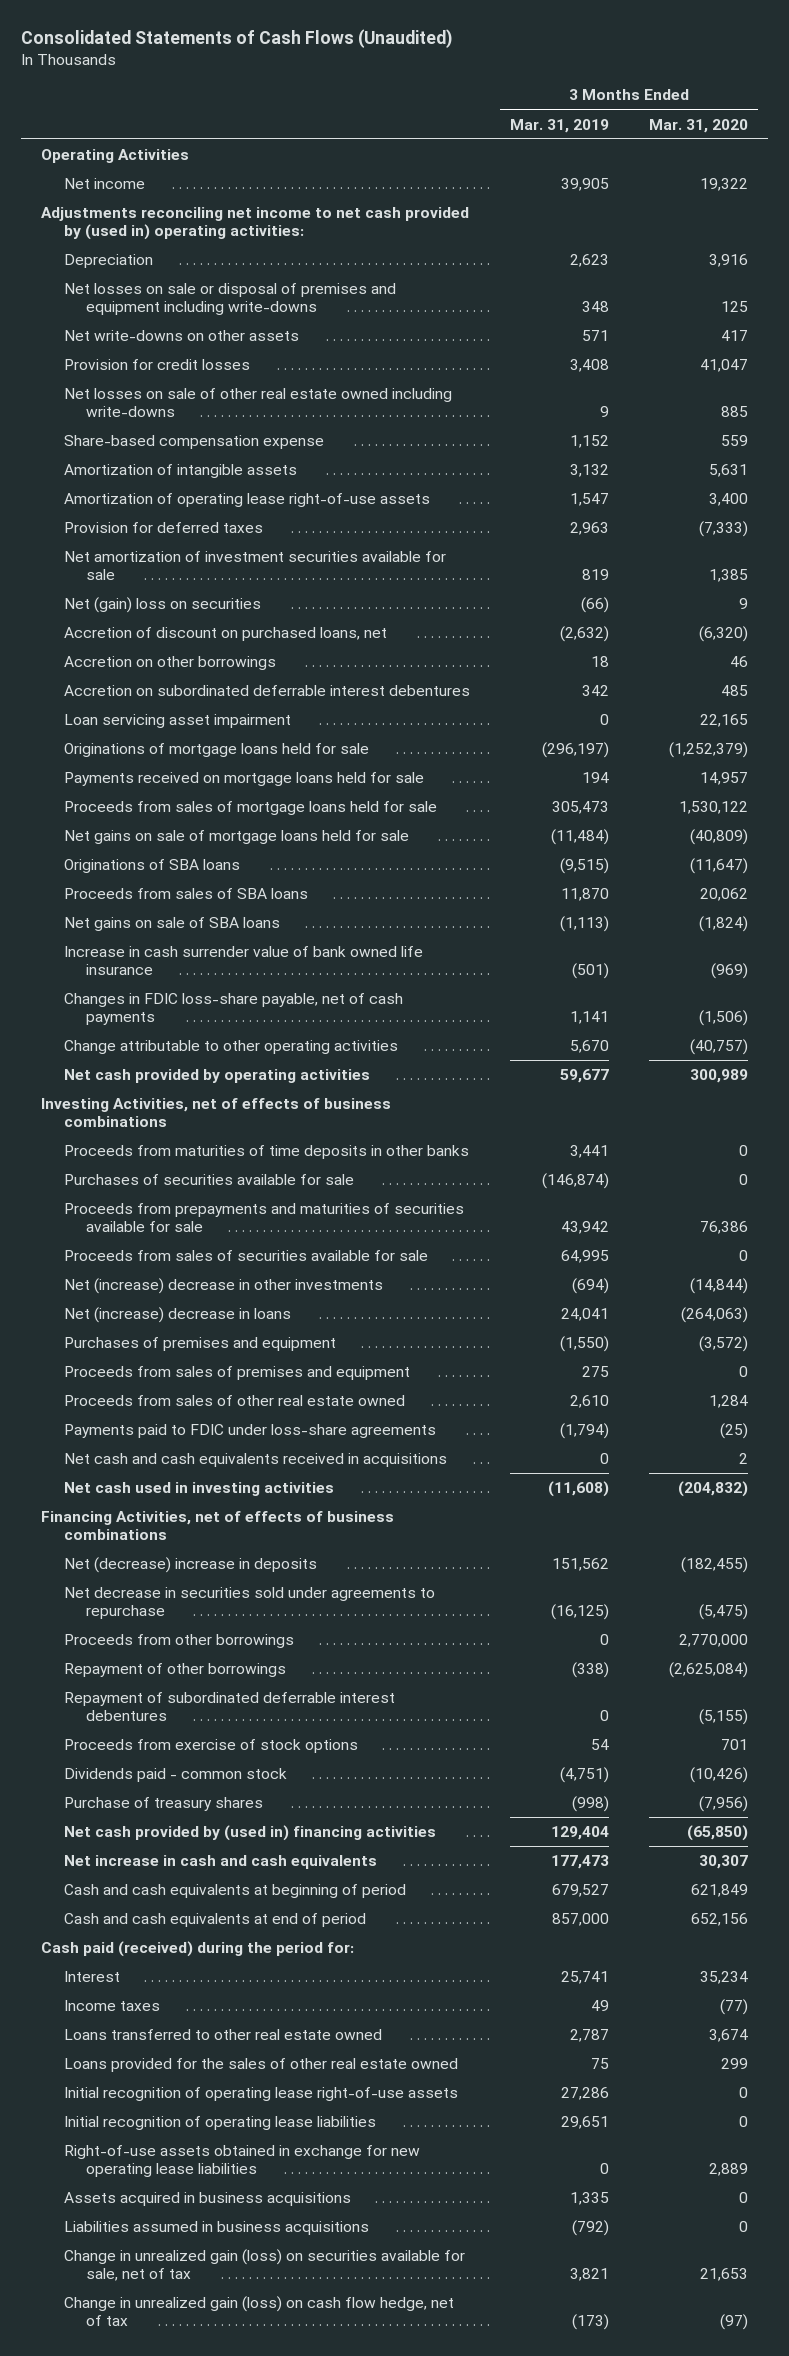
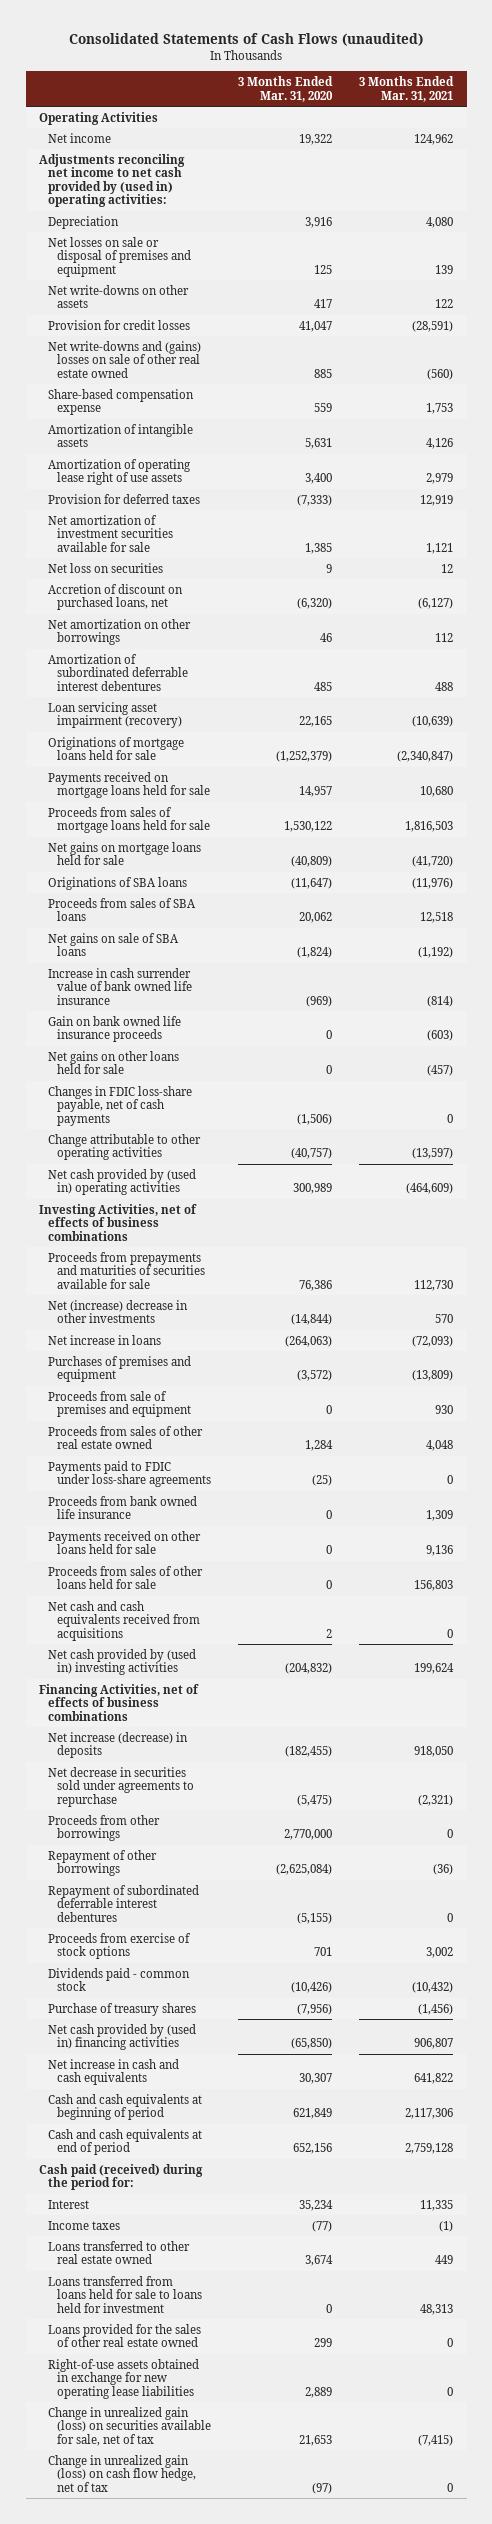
- Consolidated Statements of Cash Flows (Unaudited)
+ Consolidated Statements of Cash Flows (unaudited)
- | 3 Months Ended Mar. 31, 2019 | 3 Months Ended Mar. 31, 2020
+ | 3 Months Ended Mar. 31, 2020 | 3 Months Ended Mar. 31, 2021
- Net losses on sale or disposal of premises and equipment including write-downs | 348 | 125
+ Net losses on sale or disposal of premises and equipment | 125 | 139
- Net losses on sale of other real estate owned including write-downs | 9 | 885
+ Net write-downs and (gains) losses on sale of other real estate owned | 885 | (560)
- Amortization of operating lease right-of-use assets | 1,547 | 3,400
+ Amortization of operating lease right of use assets | 3,400 | 2,979
- Net (gain) loss on securities | (66) | 9
+ Net loss on securities | 9 | 12
- Accretion on other borrowings | 18 | 46
- Accretion on subordinated deferrable interest debentures | 342 | 485
- Loan servicing asset impairment | 0 | 22,165
+ Net amortization on other borrowings | 46 | 112
+ Amortization of subordinated deferrable interest debentures | 485 | 488
+ Loan servicing asset impairment (recovery) | 22,165 | (10,639)
- Net gains on sale of mortgage loans held for sale | (11,484) | (40,809)
+ Net gains on mortgage loans held for sale | (40,809) | (41,720)
+ Gain on bank owned life insurance proceeds | 0 | (603)
+ Net gains on other loans held for sale | 0 | (457)
- Net cash provided by operating activities | 59,677 | 300,989
+ Net cash provided by (used in) operating activities | 300,989 | (464,609)
- Proceeds from maturities of time deposits in other banks | 3,441 | 0
- Purchases of securities available for sale | (146,874) | 0
- Proceeds from sales of securities available for sale | 64,995 | 0
- Net (increase) decrease in loans | 24,041 | (264,063)
+ Net increase in loans | (264,063) | (72,093)
- Proceeds from sales of premises and equipment | 275 | 0
+ Proceeds from sale of premises and equipment | 0 | 930
- Net cash and cash equivalents received in acquisitions | 0 | 2
- Net cash used in investing activities | (11,608) | (204,832)
+ Proceeds from bank owned life insurance | 0 | 1,309
+ Payments received on other loans held for sale | 0 | 9,136
+ Proceeds from sales of other loans held for sale | 0 | 156,803
+ Net cash and cash equivalents received from acquisitions | 2 | 0
+ Net cash provided by (used in) investing activities | (204,832) | 199,624
- Net (decrease) increase in deposits | 151,562 | (182,455)
+ Net increase (decrease) in deposits | (182,455) | 918,050
+ Loans transferred from loans held for sale to loans held for investment | 0 | 48,313
- Initial recognition of operating lease right-of-use assets | 27,286 | 0
- Initial recognition of operating lease liabilities | 29,651 | 0
- Assets acquired in business acquisitions | 1,335 | 0
- Liabilities assumed in business acquisitions | (792) | 0

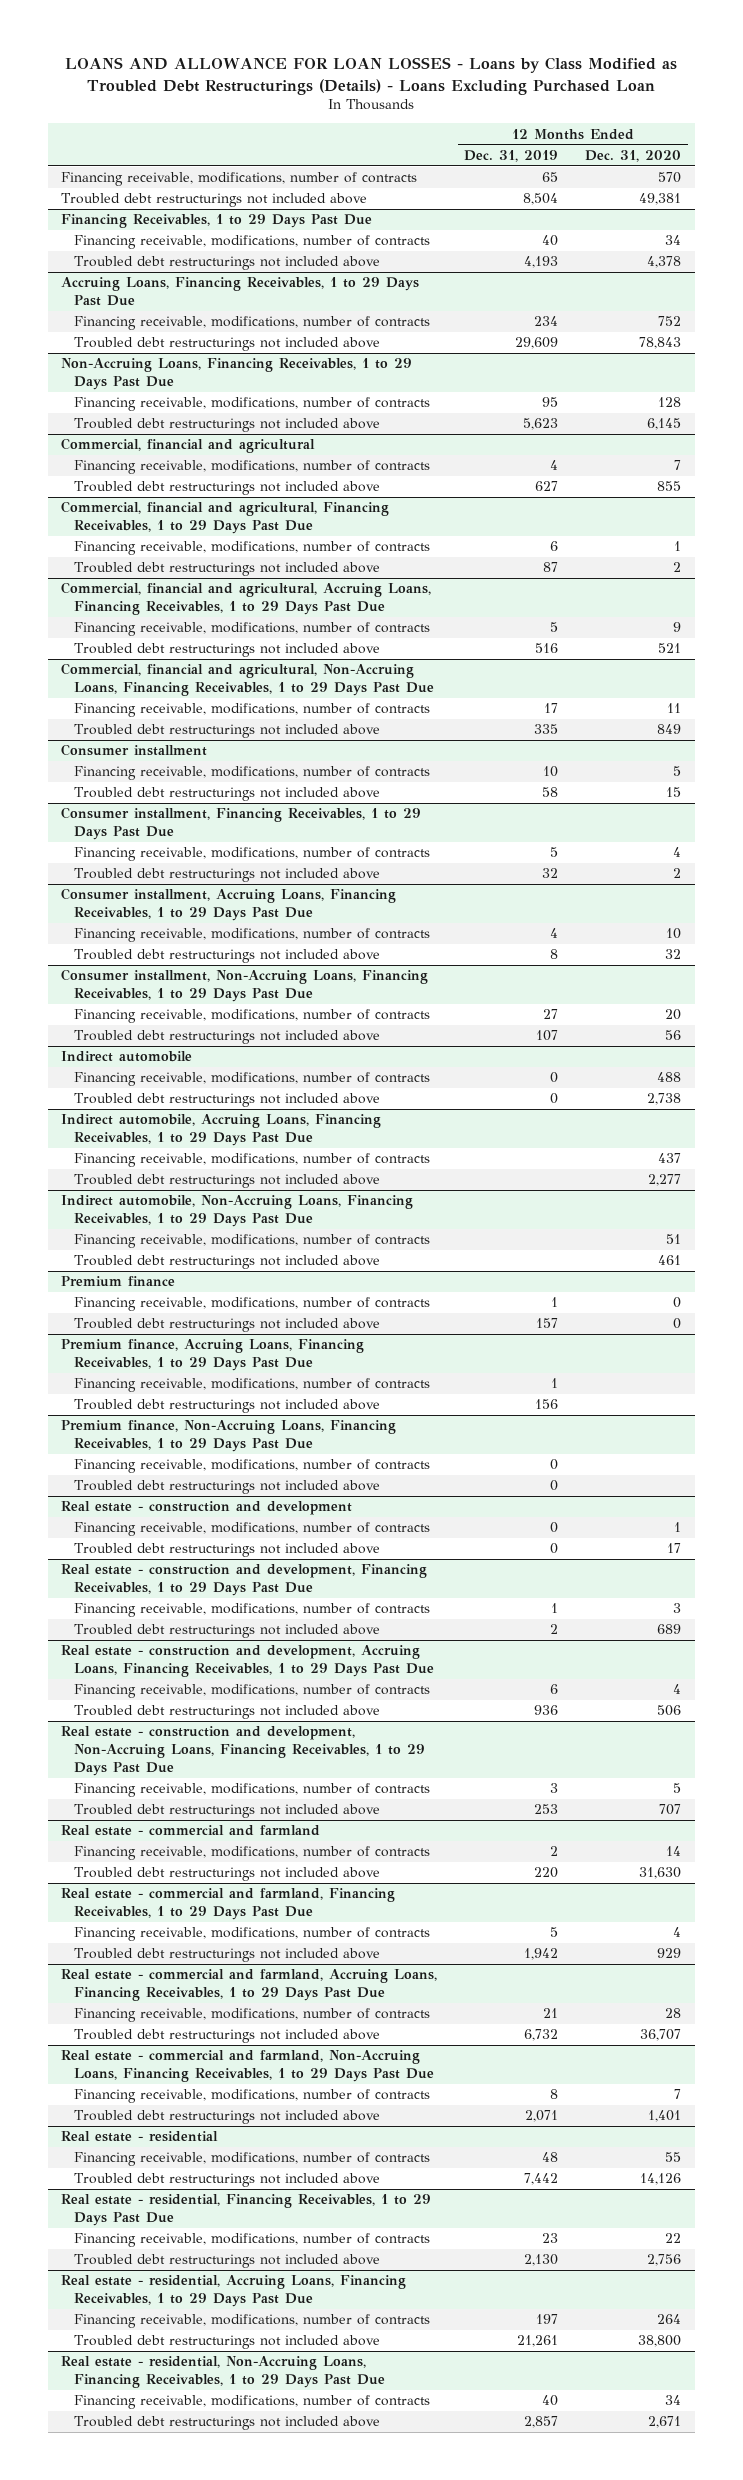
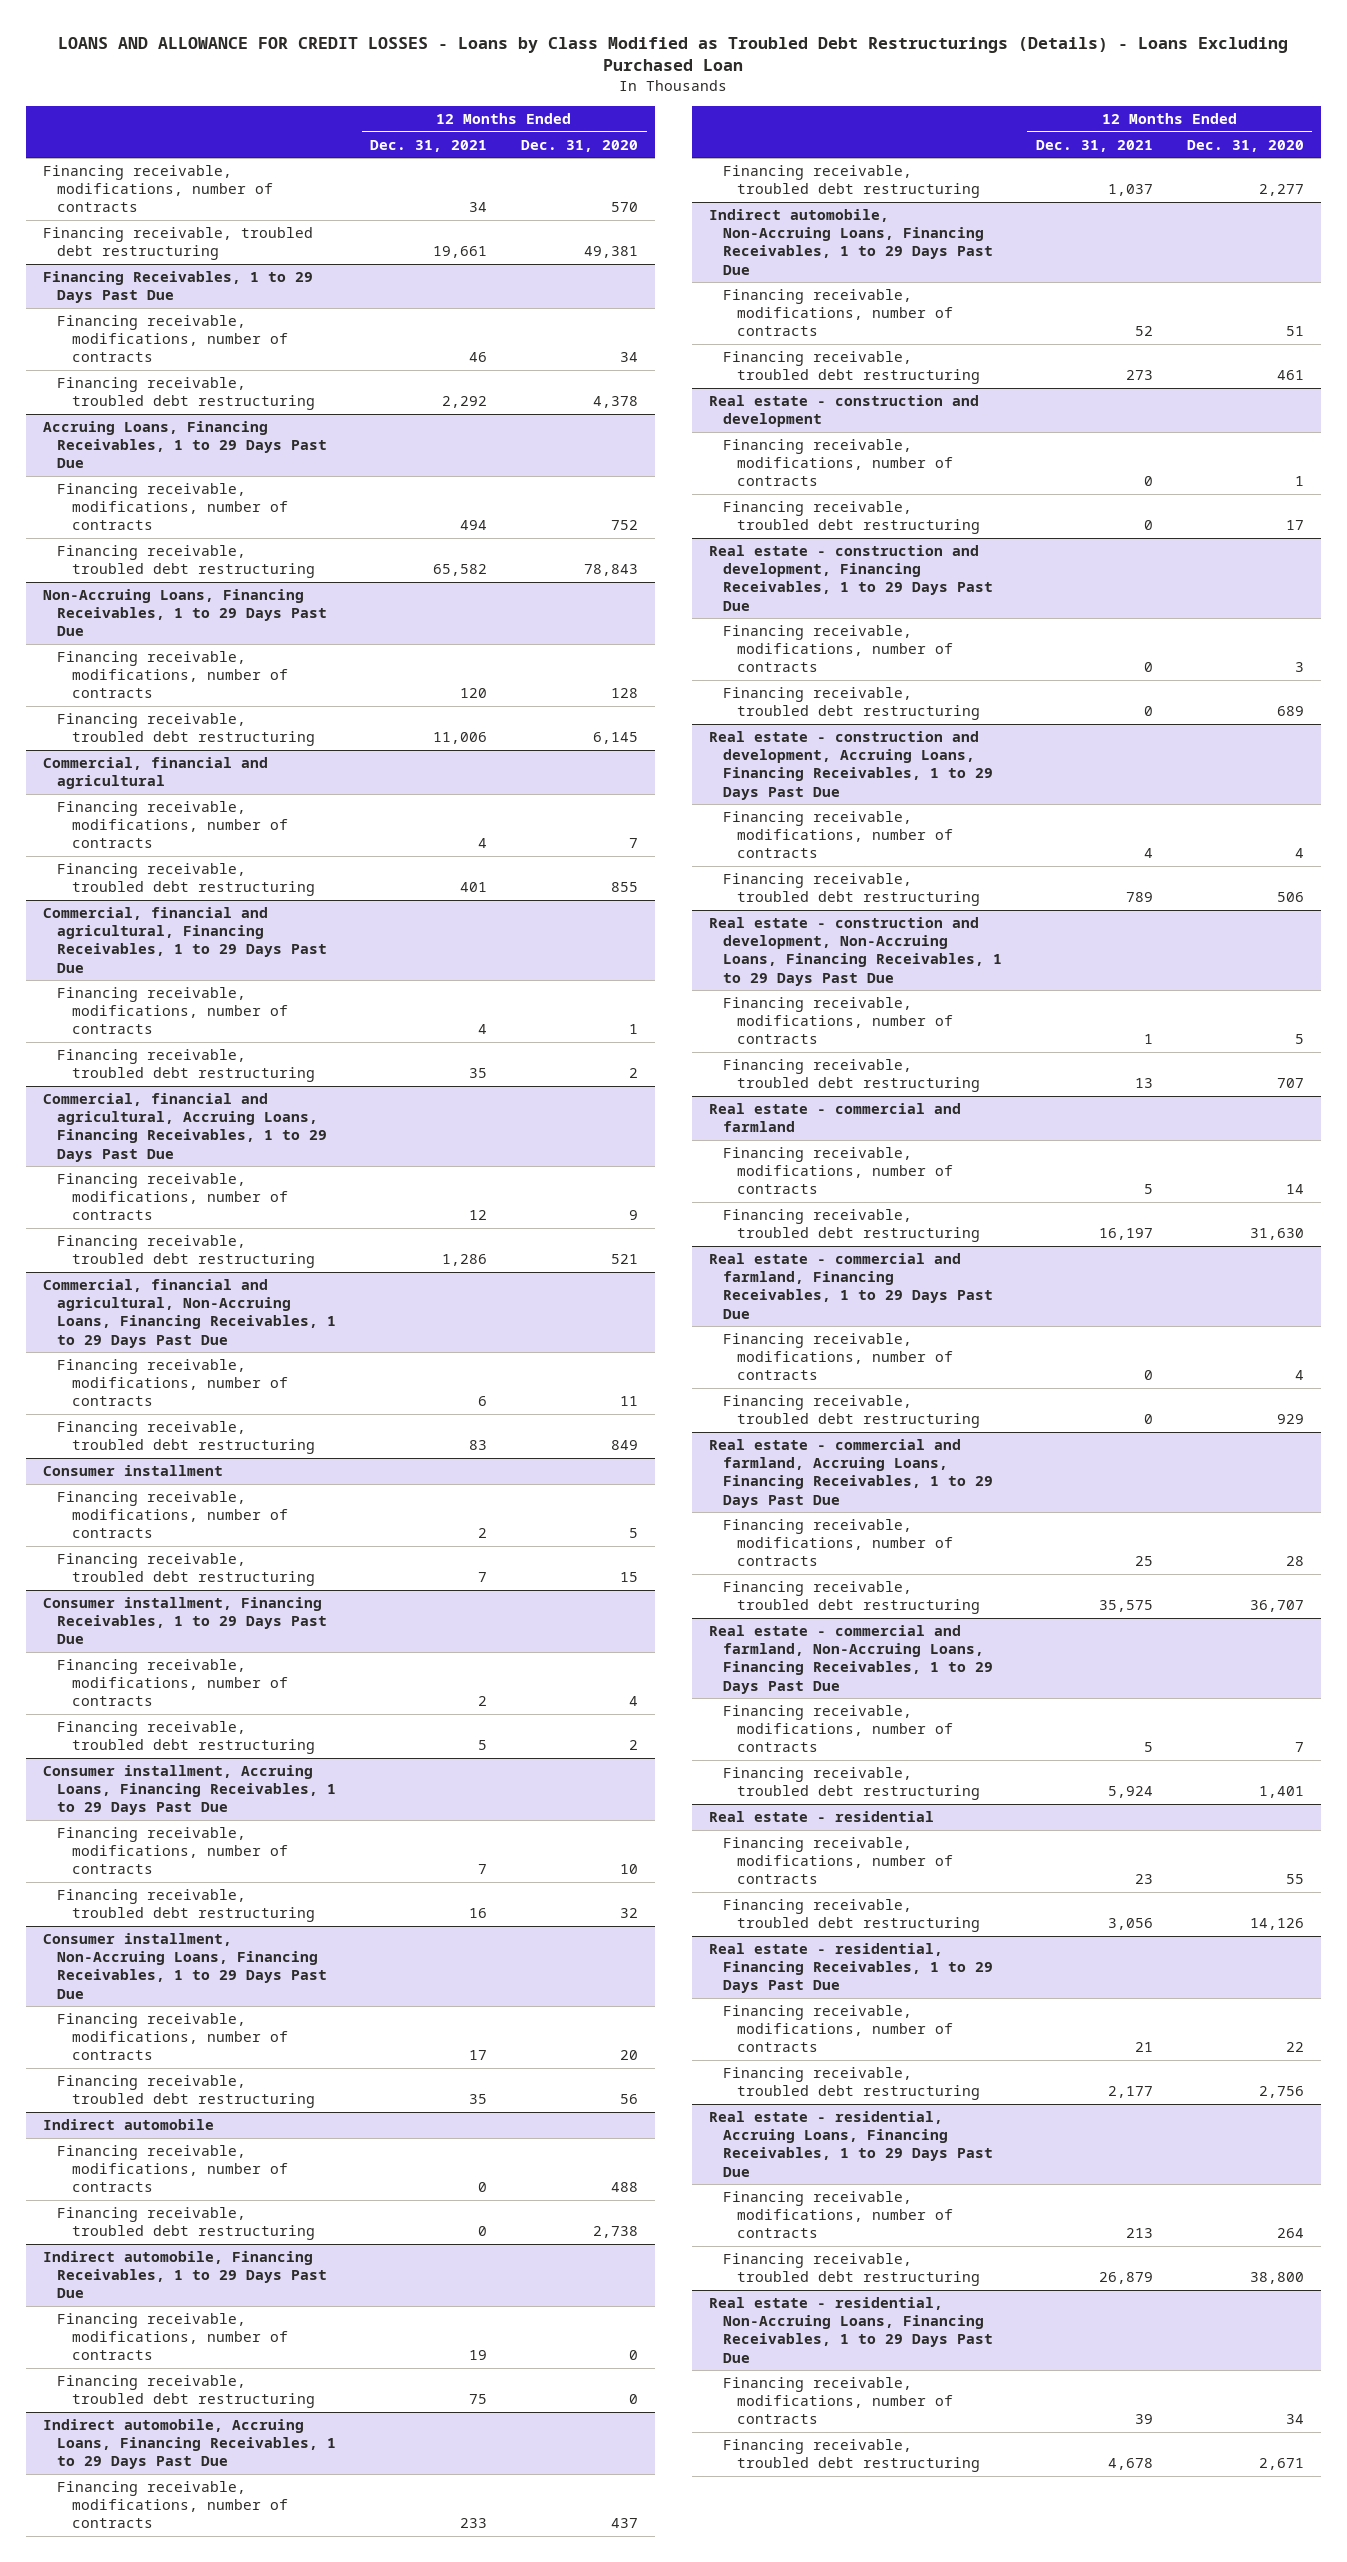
- LOANS AND ALLOWANCE FOR LOAN LOSSES - Loans by Class Modified as Troubled Debt Restructurings (Details) - Loans Excluding Purchased Loan
+ LOANS AND ALLOWANCE FOR CREDIT LOSSES - Loans by Class Modified as Troubled Debt Restructurings (Details) - Loans Excluding Purchased Loan
- | 12 Months Ended Dec. 31, 2019 | 12 Months Ended Dec. 31, 2020
+ | 12 Months Ended Dec. 31, 2021 | 12 Months Ended Dec. 31, 2020
- Troubled debt restructurings not included above | 8,504 | 49,381
+ Financing receivable, troubled debt restructuring | 19,661 | 49,381
@ Financing Receivables, 1 to 29 Days Past Due
- Troubled debt restructurings not included above | 4,193 | 4,378
+ Financing receivable, troubled debt restructuring | 2,292 | 4,378
@ Accruing Loans, Financing Receivables, 1 to 29 Days Past Due
- Troubled debt restructurings not included above | 29,609 | 78,843
+ Financing receivable, troubled debt restructuring | 65,582 | 78,843
@ Non-Accruing Loans, Financing Receivables, 1 to 29 Days Past Due
- Troubled debt restructurings not included above | 5,623 | 6,145
+ Financing receivable, troubled debt restructuring | 11,006 | 6,145
@ Commercial, financial and agricultural
- Troubled debt restructurings not included above | 627 | 855
+ Financing receivable, troubled debt restructuring | 401 | 855
@ Commercial, financial and agricultural, Financing Receivables, 1 to 29 Days Past Due
- Troubled debt restructurings not included above | 87 | 2
+ Financing receivable, troubled debt restructuring | 35 | 2
@ Commercial, financial and agricultural, Accruing Loans, Financing Receivables, 1 to 29 Days Past Due
- Troubled debt restructurings not included above | 516 | 521
+ Financing receivable, troubled debt restructuring | 1,286 | 521
@ Commercial, financial and agricultural, Non-Accruing Loans, Financing Receivables, 1 to 29 Days Past Due
- Troubled debt restructurings not included above | 335 | 849
+ Financing receivable, troubled debt restructuring | 83 | 849
@ Consumer installment
- Troubled debt restructurings not included above | 58 | 15
+ Financing receivable, troubled debt restructuring | 7 | 15
@ Consumer installment, Financing Receivables, 1 to 29 Days Past Due
- Troubled debt restructurings not included above | 32 | 2
+ Financing receivable, troubled debt restructuring | 5 | 2
@ Consumer installment, Accruing Loans, Financing Receivables, 1 to 29 Days Past Due
- Troubled debt restructurings not included above | 8 | 32
+ Financing receivable, troubled debt restructuring | 16 | 32
@ Consumer installment, Non-Accruing Loans, Financing Receivables, 1 to 29 Days Past Due
- Troubled debt restructurings not included above | 107 | 56
+ Financing receivable, troubled debt restructuring | 35 | 56
@ Indirect automobile
- Troubled debt restructurings not included above | 0 | 2,738
+ Financing receivable, troubled debt restructuring | 0 | 2,738
+ Indirect automobile, Financing Receivables, 1 to 29 Days Past Due
+ Financing receivable, modifications, number of contracts | 19 | 0
+ Financing receivable, troubled debt restructuring | 75 | 0
@ Indirect automobile, Accruing Loans, Financing Receivables, 1 to 29 Days Past Due
- Troubled debt restructurings not included above | | 2,277
+ Financing receivable, troubled debt restructuring | 1,037 | 2,277
@ Indirect automobile, Non-Accruing Loans, Financing Receivables, 1 to 29 Days Past Due
- Troubled debt restructurings not included above | | 461
- Premium finance
- Financing receivable, modifications, number of contracts | 1 | 0
- Troubled debt restructurings not included above | 157 | 0
- Premium finance, Accruing Loans, Financing Receivables, 1 to 29 Days Past Due
- Financing receivable, modifications, number of contracts | 1 |
- Troubled debt restructurings not included above | 156 |
- Premium finance, Non-Accruing Loans, Financing Receivables, 1 to 29 Days Past Due
- Financing receivable, modifications, number of contracts | 0 |
- Troubled debt restructurings not included above | 0 |
@ Indirect automobile, Non-Accruing Loans, Financing Receivables, 1 to 29 Days Past Due
+ Financing receivable, troubled debt restructuring | 273 | 461
@ Real estate - construction and development
- Troubled debt restructurings not included above | 0 | 17
+ Financing receivable, troubled debt restructuring | 0 | 17
@ Real estate - construction and development, Financing Receivables, 1 to 29 Days Past Due
- Troubled debt restructurings not included above | 2 | 689
+ Financing receivable, troubled debt restructuring | 0 | 689
@ Real estate - construction and development, Accruing Loans, Financing Receivables, 1 to 29 Days Past Due
- Troubled debt restructurings not included above | 936 | 506
+ Financing receivable, troubled debt restructuring | 789 | 506
@ Real estate - construction and development, Non-Accruing Loans, Financing Receivables, 1 to 29 Days Past Due
- Troubled debt restructurings not included above | 253 | 707
+ Financing receivable, troubled debt restructuring | 13 | 707
@ Real estate - commercial and farmland
- Troubled debt restructurings not included above | 220 | 31,630
+ Financing receivable, troubled debt restructuring | 16,197 | 31,630
@ Real estate - commercial and farmland, Financing Receivables, 1 to 29 Days Past Due
- Troubled debt restructurings not included above | 1,942 | 929
+ Financing receivable, troubled debt restructuring | 0 | 929
@ Real estate - commercial and farmland, Accruing Loans, Financing Receivables, 1 to 29 Days Past Due
- Troubled debt restructurings not included above | 6,732 | 36,707
+ Financing receivable, troubled debt restructuring | 35,575 | 36,707
@ Real estate - commercial and farmland, Non-Accruing Loans, Financing Receivables, 1 to 29 Days Past Due
- Troubled debt restructurings not included above | 2,071 | 1,401
+ Financing receivable, troubled debt restructuring | 5,924 | 1,401
@ Real estate - residential
- Troubled debt restructurings not included above | 7,442 | 14,126
+ Financing receivable, troubled debt restructuring | 3,056 | 14,126
@ Real estate - residential, Financing Receivables, 1 to 29 Days Past Due
- Troubled debt restructurings not included above | 2,130 | 2,756
+ Financing receivable, troubled debt restructuring | 2,177 | 2,756
@ Real estate - residential, Accruing Loans, Financing Receivables, 1 to 29 Days Past Due
- Troubled debt restructurings not included above | 21,261 | 38,800
+ Financing receivable, troubled debt restructuring | 26,879 | 38,800
@ Real estate - residential, Non-Accruing Loans, Financing Receivables, 1 to 29 Days Past Due
- Troubled debt restructurings not included above | 2,857 | 2,671
+ Financing receivable, troubled debt restructuring | 4,678 | 2,671

